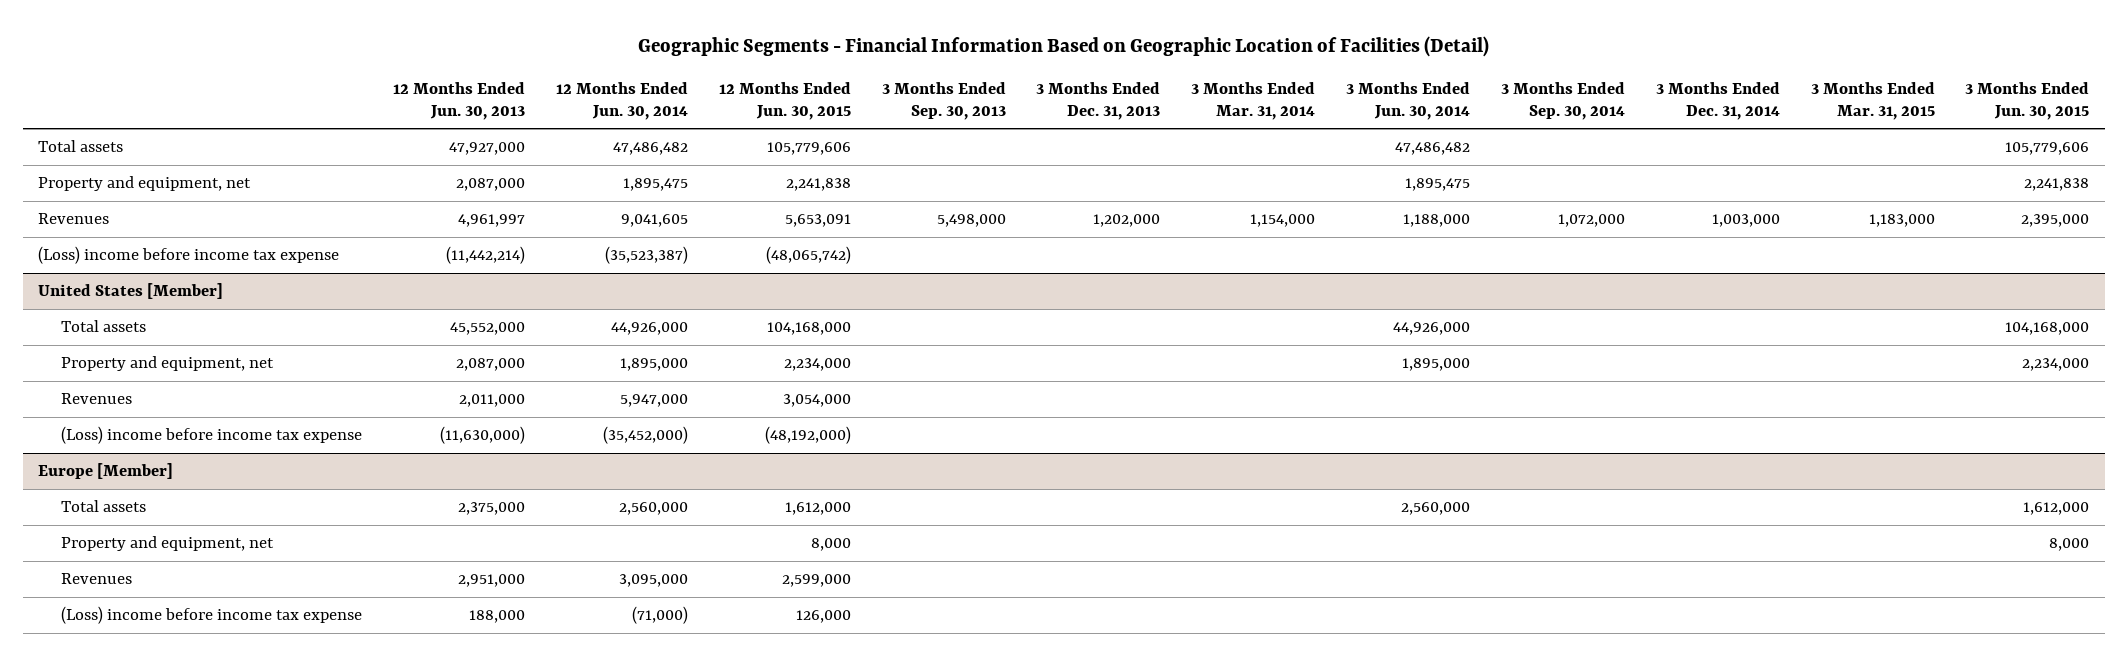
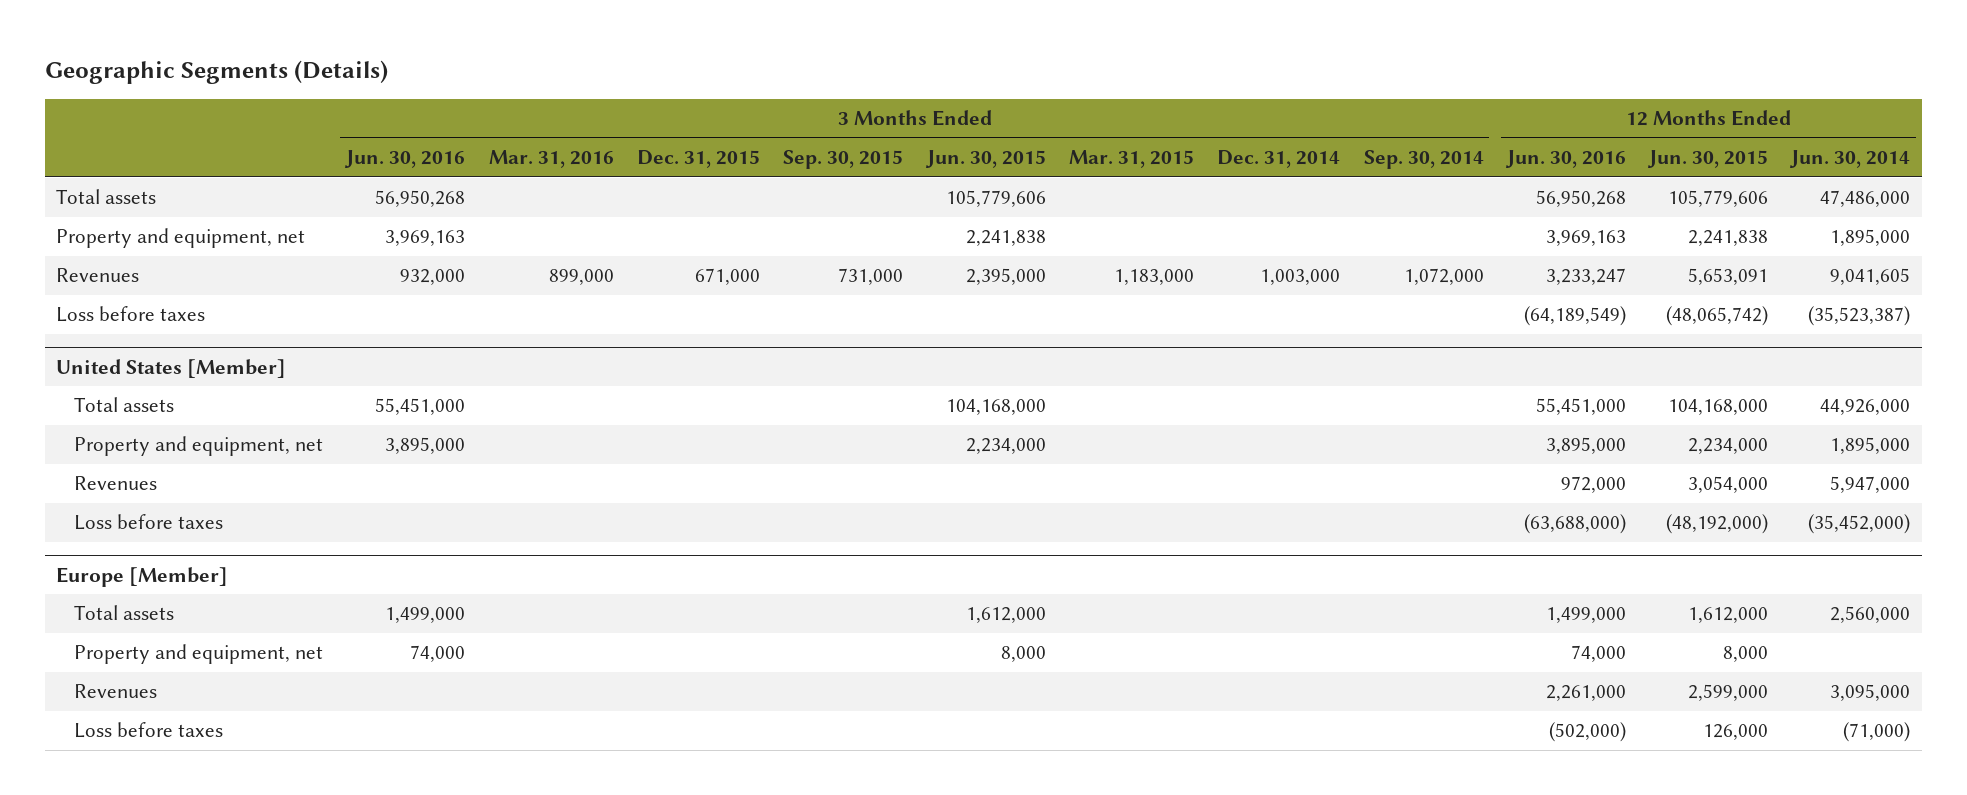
- Geographic Segments - Financial Information Based on Geographic Location of Facilities (Detail)
+ Geographic Segments (Details)
- | 12 Months Ended Jun. 30, 2013 | 12 Months Ended Jun. 30, 2014 | 12 Months Ended Jun. 30, 2015 | 3 Months Ended Sep. 30, 2013 | 3 Months Ended Dec. 31, 2013 | 3 Months Ended Mar. 31, 2014 | 3 Months Ended Jun. 30, 2014 | 3 Months Ended Sep. 30, 2014 | 3 Months Ended Dec. 31, 2014 | 3 Months Ended Mar. 31, 2015 | 3 Months Ended Jun. 30, 2015
+ | 3 Months Ended Jun. 30, 2016 | 3 Months Ended Mar. 31, 2016 | 3 Months Ended Dec. 31, 2015 | 3 Months Ended Sep. 30, 2015 | 3 Months Ended Jun. 30, 2015 | 3 Months Ended Mar. 31, 2015 | 3 Months Ended Dec. 31, 2014 | 3 Months Ended Sep. 30, 2014 | 12 Months Ended Jun. 30, 2016 | 12 Months Ended Jun. 30, 2015 | 12 Months Ended Jun. 30, 2014
- Total assets | 47,927,000 | 47,486,482 | 105,779,606 | | | | 47,486,482 | | | | 105,779,606
- Property and equipment, net | 2,087,000 | 1,895,475 | 2,241,838 | | | | 1,895,475 | | | | 2,241,838
+ Total assets | 56,950,268 | | | | 105,779,606 | | | | 56,950,268 | 105,779,606 | 47,486,000
+ Property and equipment, net | 3,969,163 | | | | 2,241,838 | | | | 3,969,163 | 2,241,838 | 1,895,000
- (Loss) income before income tax expense | (11,442,214) | (35,523,387) | (48,065,742) | | | | | | | |
+ Loss before taxes | | | | | | | | | (64,189,549) | (48,065,742) | (35,523,387)
@ United States [Member]
- (Loss) income before income tax expense | (11,630,000) | (35,452,000) | (48,192,000) | | | | | | | |
+ Loss before taxes | | | | | | | | | (63,688,000) | (48,192,000) | (35,452,000)
@ Europe [Member]
- (Loss) income before income tax expense | 188,000 | (71,000) | 126,000 | | | | | | | |
+ Loss before taxes | | | | | | | | | (502,000) | 126,000 | (71,000)

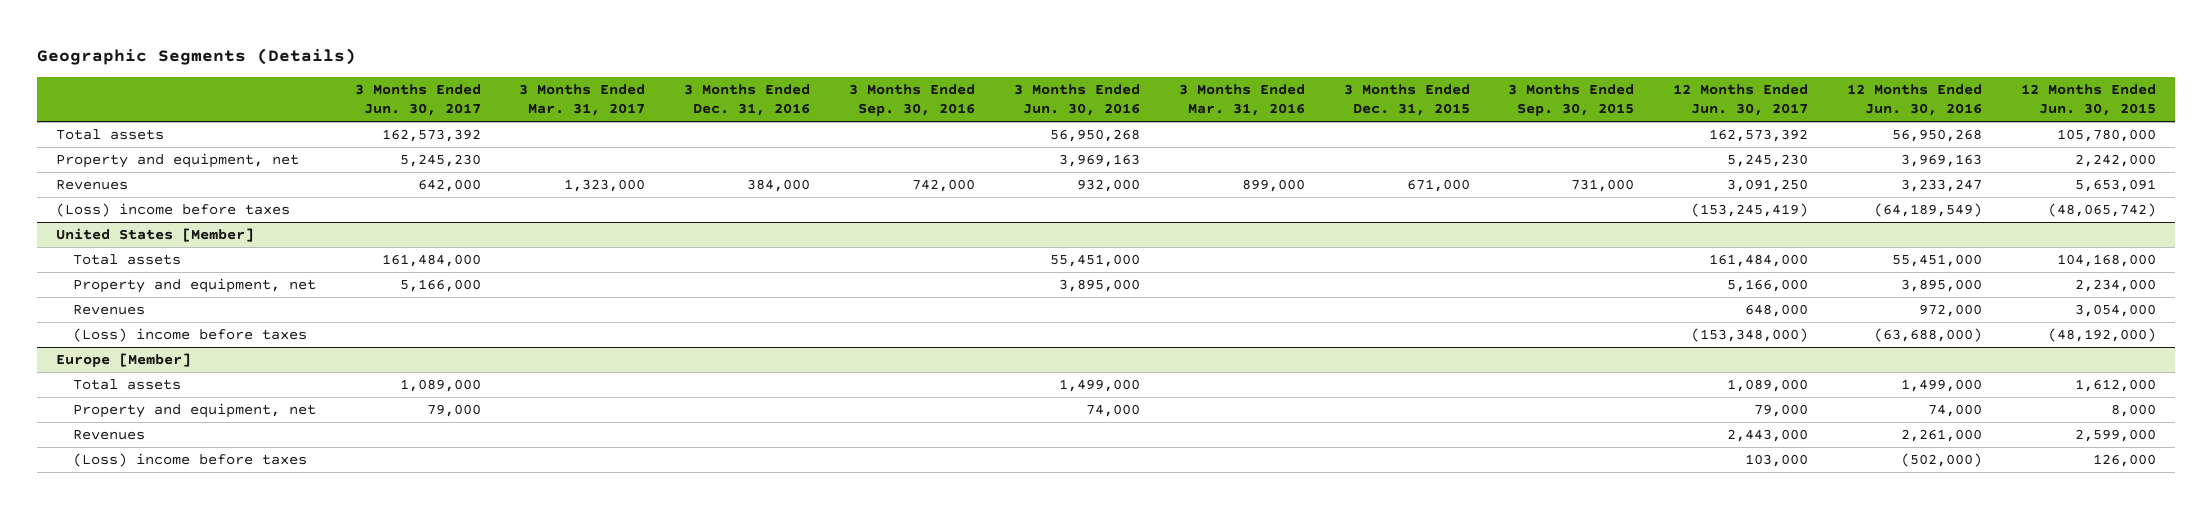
- | 3 Months Ended Jun. 30, 2016 | 3 Months Ended Mar. 31, 2016 | 3 Months Ended Dec. 31, 2015 | 3 Months Ended Sep. 30, 2015 | 3 Months Ended Jun. 30, 2015 | 3 Months Ended Mar. 31, 2015 | 3 Months Ended Dec. 31, 2014 | 3 Months Ended Sep. 30, 2014 | 12 Months Ended Jun. 30, 2016 | 12 Months Ended Jun. 30, 2015 | 12 Months Ended Jun. 30, 2014
+ | 3 Months Ended Jun. 30, 2017 | 3 Months Ended Mar. 31, 2017 | 3 Months Ended Dec. 31, 2016 | 3 Months Ended Sep. 30, 2016 | 3 Months Ended Jun. 30, 2016 | 3 Months Ended Mar. 31, 2016 | 3 Months Ended Dec. 31, 2015 | 3 Months Ended Sep. 30, 2015 | 12 Months Ended Jun. 30, 2017 | 12 Months Ended Jun. 30, 2016 | 12 Months Ended Jun. 30, 2015
- Total assets | 56,950,268 | | | | 105,779,606 | | | | 56,950,268 | 105,779,606 | 47,486,000
- Property and equipment, net | 3,969,163 | | | | 2,241,838 | | | | 3,969,163 | 2,241,838 | 1,895,000
+ Total assets | 162,573,392 | | | | 56,950,268 | | | | 162,573,392 | 56,950,268 | 105,780,000
+ Property and equipment, net | 5,245,230 | | | | 3,969,163 | | | | 5,245,230 | 3,969,163 | 2,242,000
- Loss before taxes | | | | | | | | | (64,189,549) | (48,065,742) | (35,523,387)
+ (Loss) income before taxes | | | | | | | | | (153,245,419) | (64,189,549) | (48,065,742)
@ United States [Member]
- Loss before taxes | | | | | | | | | (63,688,000) | (48,192,000) | (35,452,000)
+ (Loss) income before taxes | | | | | | | | | (153,348,000) | (63,688,000) | (48,192,000)
@ Europe [Member]
- Loss before taxes | | | | | | | | | (502,000) | 126,000 | (71,000)
+ (Loss) income before taxes | | | | | | | | | 103,000 | (502,000) | 126,000

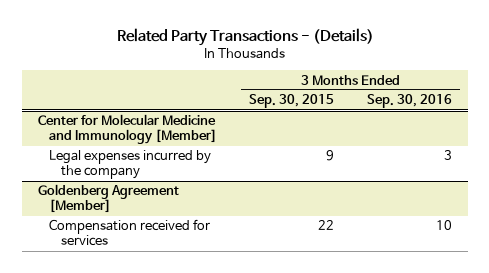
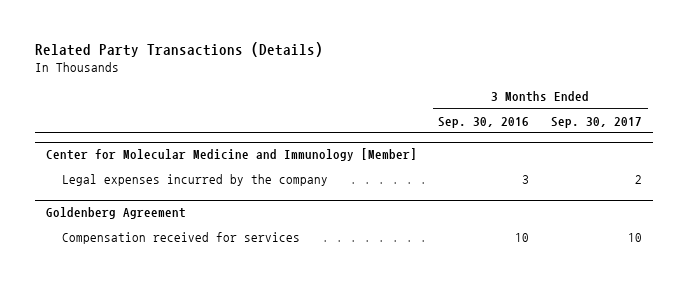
- Related Party Transactions - (Details)
+ Related Party Transactions (Details)
- | 3 Months Ended Sep. 30, 2015 | 3 Months Ended Sep. 30, 2016
+ | 3 Months Ended Sep. 30, 2016 | 3 Months Ended Sep. 30, 2017
- Goldenberg Agreement [Member]
+ Goldenberg Agreement

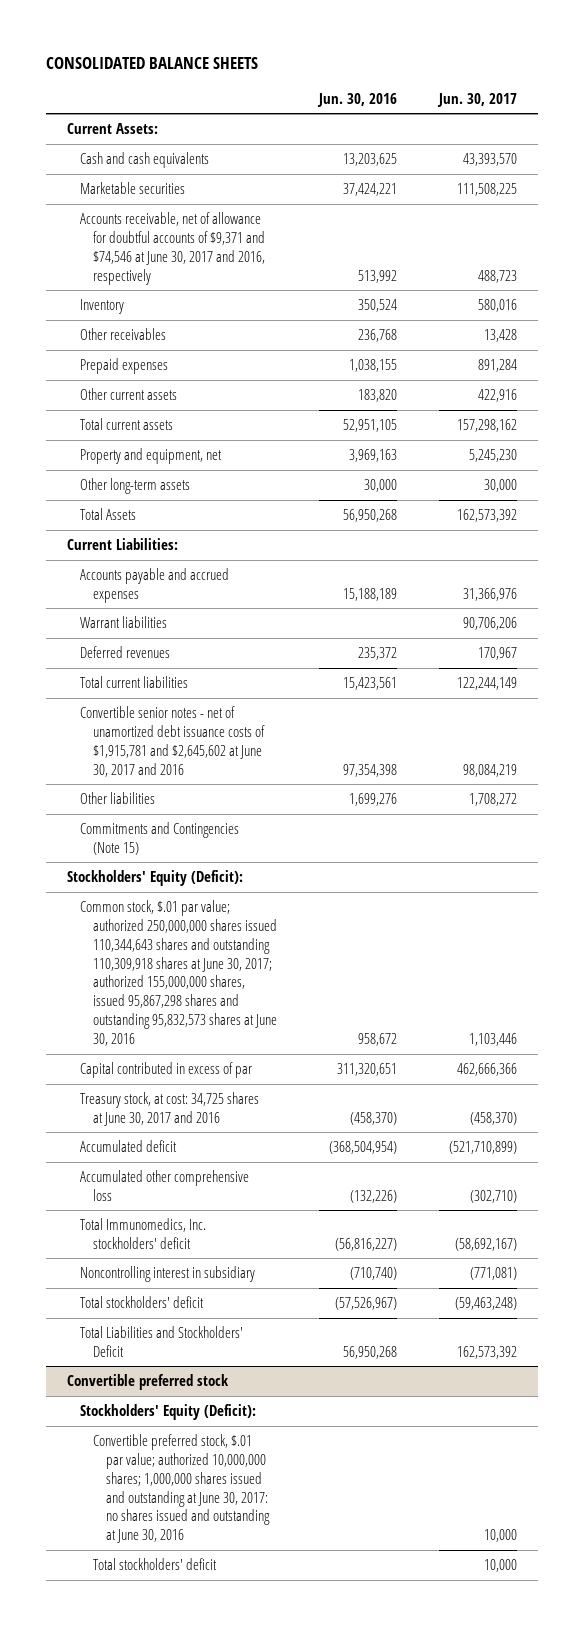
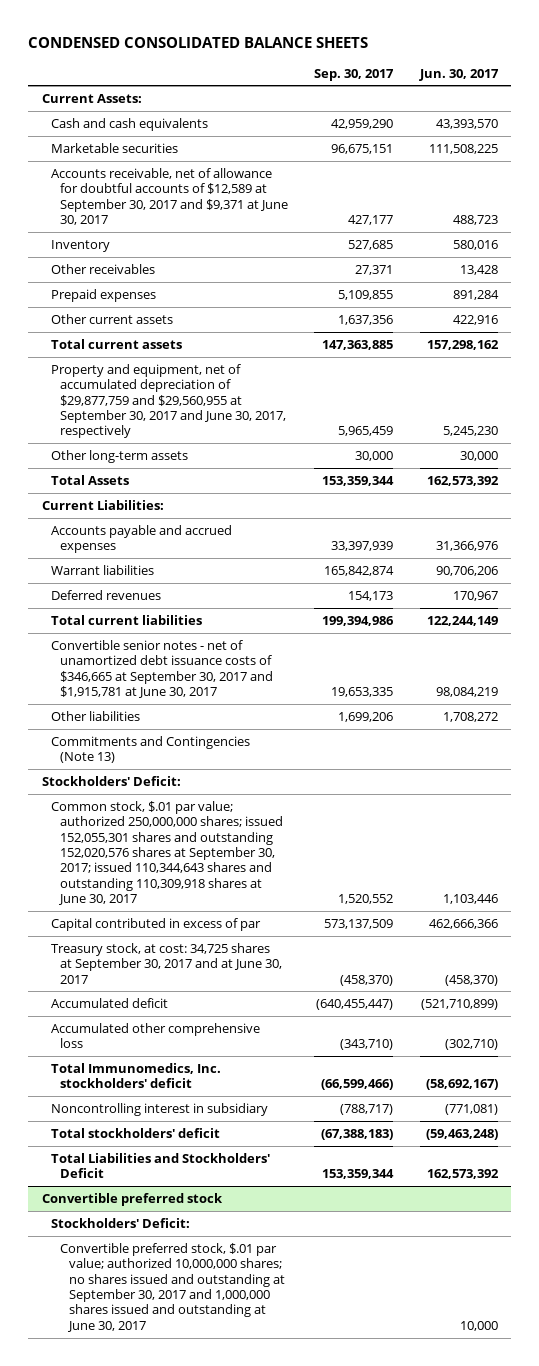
- CONSOLIDATED BALANCE SHEETS
+ CONDENSED CONSOLIDATED BALANCE SHEETS
- | Jun. 30, 2016 | Jun. 30, 2017
+ | Sep. 30, 2017 | Jun. 30, 2017
- Accounts receivable, net of allowance for doubtful accounts of $9,371 and $74,546 at June 30, 2017 and 2016, respectively | 513,992 | 488,723
+ Accounts receivable, net of allowance for doubtful accounts of $12,589 at September 30, 2017 and $9,371 at June 30, 2017 | 427,177 | 488,723
- Property and equipment, net | 3,969,163 | 5,245,230
+ Property and equipment, net of accumulated depreciation of $29,877,759 and $29,560,955 at September 30, 2017 and June 30, 2017, respectively | 5,965,459 | 5,245,230
- Convertible senior notes - net of unamortized debt issuance costs of $1,915,781 and $2,645,602 at June 30, 2017 and 2016 | 97,354,398 | 98,084,219
+ Convertible senior notes - net of unamortized debt issuance costs of $346,665 at September 30, 2017 and $1,915,781 at June 30, 2017 | 19,653,335 | 98,084,219
- Commitments and Contingencies (Note 15)
- Stockholders' Equity (Deficit):
- Common stock, $.01 par value; authorized 250,000,000 shares issued 110,344,643 shares and outstanding 110,309,918 shares at June 30, 2017; authorized 155,000,000 shares, issued 95,867,298 shares and outstanding 95,832,573 shares at June 30, 2016 | 958,672 | 1,103,446
+ Commitments and Contingencies (Note 13)
+ Stockholders' Deficit:
+ Common stock, $.01 par value; authorized 250,000,000 shares; issued 152,055,301 shares and outstanding 152,020,576 shares at September 30, 2017; issued 110,344,643 shares and outstanding 110,309,918 shares at June 30, 2017 | 1,520,552 | 1,103,446
- Treasury stock, at cost: 34,725 shares at June 30, 2017 and 2016 | (458,370) | (458,370)
+ Treasury stock, at cost: 34,725 shares at September 30, 2017 and at June 30, 2017 | (458,370) | (458,370)
@ Convertible preferred stock
- Stockholders' Equity (Deficit):
- Convertible preferred stock, $.01 par value; authorized 10,000,000 shares; 1,000,000 shares issued and outstanding at June 30, 2017: no shares issued and outstanding at June 30, 2016 | | 10,000
- Total stockholders' deficit | | 10,000
+ Stockholders' Deficit:
+ Convertible preferred stock, $.01 par value; authorized 10,000,000 shares; no shares issued and outstanding at September 30, 2017 and 1,000,000 shares issued and outstanding at June 30, 2017 | | 10,000

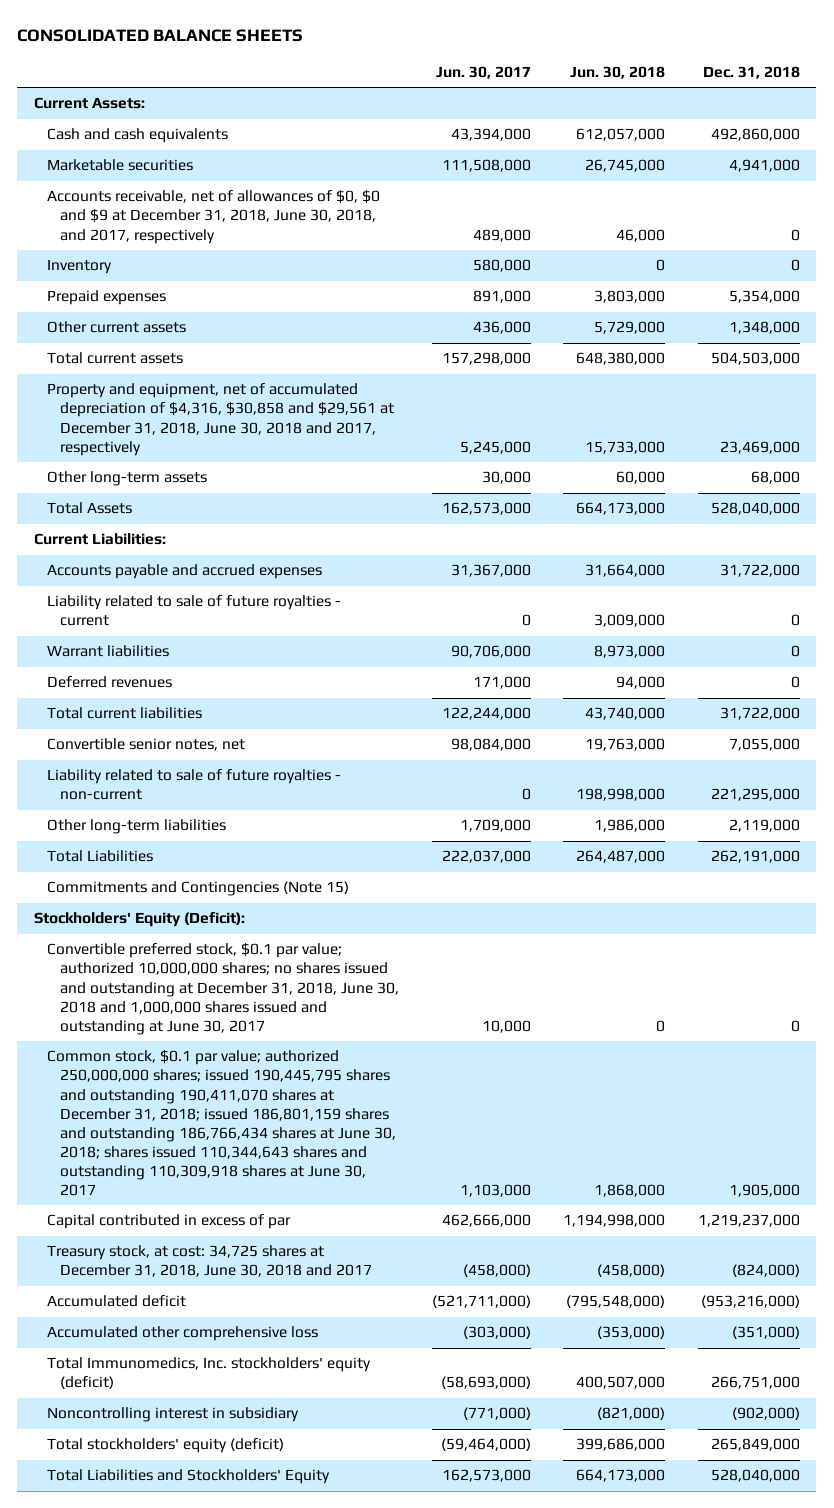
- CONDENSED CONSOLIDATED BALANCE SHEETS
+ CONSOLIDATED BALANCE SHEETS
- | Sep. 30, 2017 | Jun. 30, 2017
+ | Jun. 30, 2017 | Jun. 30, 2018 | Dec. 31, 2018
- Cash and cash equivalents | 42,959,290 | 43,393,570
- Marketable securities | 96,675,151 | 111,508,225
- Accounts receivable, net of allowance for doubtful accounts of $12,589 at September 30, 2017 and $9,371 at June 30, 2017 | 427,177 | 488,723
- Inventory | 527,685 | 580,016
- Other receivables | 27,371 | 13,428
- Prepaid expenses | 5,109,855 | 891,284
- Other current assets | 1,637,356 | 422,916
- Total current assets | 147,363,885 | 157,298,162
- Property and equipment, net of accumulated depreciation of $29,877,759 and $29,560,955 at September 30, 2017 and June 30, 2017, respectively | 5,965,459 | 5,245,230
+ Cash and cash equivalents | 43,394,000 | 612,057,000 | 492,860,000
+ Marketable securities | 111,508,000 | 26,745,000 | 4,941,000
+ Accounts receivable, net of allowances of $0, $0 and $9 at December 31, 2018, June 30, 2018, and 2017, respectively | 489,000 | 46,000 | 0
+ Inventory | 580,000 | 0 | 0
+ Prepaid expenses | 891,000 | 3,803,000 | 5,354,000
+ Other current assets | 436,000 | 5,729,000 | 1,348,000
+ Total current assets | 157,298,000 | 648,380,000 | 504,503,000
+ Property and equipment, net of accumulated depreciation of $4,316, $30,858 and $29,561 at December 31, 2018, June 30, 2018 and 2017, respectively | 5,245,000 | 15,733,000 | 23,469,000
- Total Assets | 153,359,344 | 162,573,392
+ Total Assets | 162,573,000 | 664,173,000 | 528,040,000
- Accounts payable and accrued expenses | 33,397,939 | 31,366,976
- Warrant liabilities | 165,842,874 | 90,706,206
- Deferred revenues | 154,173 | 170,967
- Total current liabilities | 199,394,986 | 122,244,149
- Convertible senior notes - net of unamortized debt issuance costs of $346,665 at September 30, 2017 and $1,915,781 at June 30, 2017 | 19,653,335 | 98,084,219
- Other liabilities | 1,699,206 | 1,708,272
- Commitments and Contingencies (Note 13)
- Stockholders' Deficit:
- Common stock, $.01 par value; authorized 250,000,000 shares; issued 152,055,301 shares and outstanding 152,020,576 shares at September 30, 2017; issued 110,344,643 shares and outstanding 110,309,918 shares at June 30, 2017 | 1,520,552 | 1,103,446
- Capital contributed in excess of par | 573,137,509 | 462,666,366
- Treasury stock, at cost: 34,725 shares at September 30, 2017 and at June 30, 2017 | (458,370) | (458,370)
- Accumulated deficit | (640,455,447) | (521,710,899)
- Accumulated other comprehensive loss | (343,710) | (302,710)
- Total Immunomedics, Inc. stockholders' deficit | (66,599,466) | (58,692,167)
- Noncontrolling interest in subsidiary | (788,717) | (771,081)
- Total stockholders' deficit | (67,388,183) | (59,463,248)
- Total Liabilities and Stockholders' Deficit | 153,359,344 | 162,573,392
- Convertible preferred stock
- Stockholders' Deficit:
- Convertible preferred stock, $.01 par value; authorized 10,000,000 shares; no shares issued and outstanding at September 30, 2017 and 1,000,000 shares issued and outstanding at June 30, 2017 | | 10,000
+ Accounts payable and accrued expenses | 31,367,000 | 31,664,000 | 31,722,000
+ Liability related to sale of future royalties - current | 0 | 3,009,000 | 0
+ Warrant liabilities | 90,706,000 | 8,973,000 | 0
+ Deferred revenues | 171,000 | 94,000 | 0
+ Total current liabilities | 122,244,000 | 43,740,000 | 31,722,000
+ Convertible senior notes, net | 98,084,000 | 19,763,000 | 7,055,000
+ Liability related to sale of future royalties - non-current | 0 | 198,998,000 | 221,295,000
+ Other long-term liabilities | 1,709,000 | 1,986,000 | 2,119,000
+ Total Liabilities | 222,037,000 | 264,487,000 | 262,191,000
+ Commitments and Contingencies (Note 15)
+ Stockholders' Equity (Deficit):
+ Convertible preferred stock, $0.1 par value; authorized 10,000,000 shares; no shares issued and outstanding at December 31, 2018, June 30, 2018 and 1,000,000 shares issued and outstanding at June 30, 2017 | 10,000 | 0 | 0
+ Common stock, $0.1 par value; authorized 250,000,000 shares; issued 190,445,795 shares and outstanding 190,411,070 shares at December 31, 2018; issued 186,801,159 shares and outstanding 186,766,434 shares at June 30, 2018; shares issued 110,344,643 shares and outstanding 110,309,918 shares at June 30, 2017 | 1,103,000 | 1,868,000 | 1,905,000
+ Capital contributed in excess of par | 462,666,000 | 1,194,998,000 | 1,219,237,000
+ Treasury stock, at cost: 34,725 shares at December 31, 2018, June 30, 2018 and 2017 | (458,000) | (458,000) | (824,000)
+ Accumulated deficit | (521,711,000) | (795,548,000) | (953,216,000)
+ Accumulated other comprehensive loss | (303,000) | (353,000) | (351,000)
+ Total Immunomedics, Inc. stockholders' equity (deficit) | (58,693,000) | 400,507,000 | 266,751,000
+ Noncontrolling interest in subsidiary | (771,000) | (821,000) | (902,000)
+ Total stockholders' equity (deficit) | (59,464,000) | 399,686,000 | 265,849,000
+ Total Liabilities and Stockholders' Equity | 162,573,000 | 664,173,000 | 528,040,000

